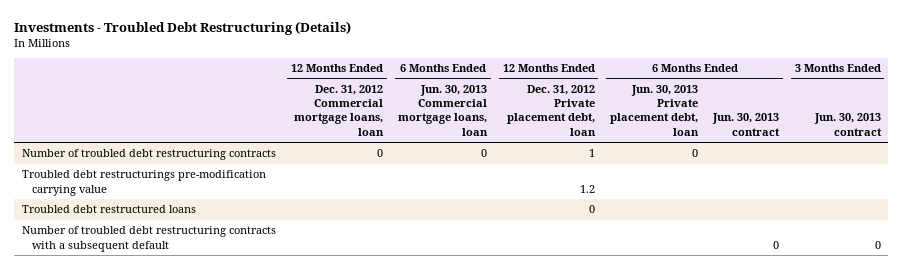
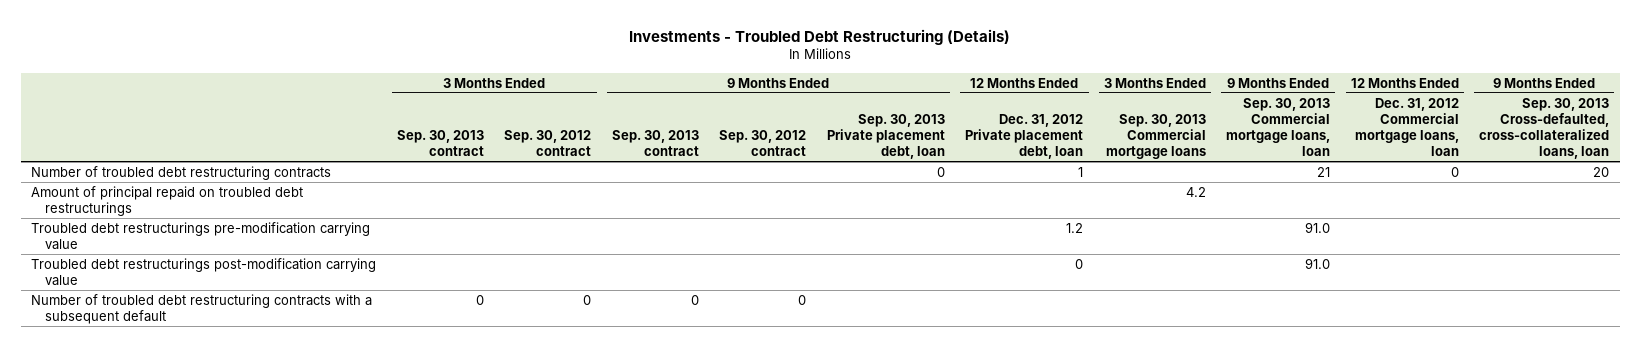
- | 12 Months Ended Dec. 31, 2012 Commercial mortgage loans, loan | 6 Months Ended Jun. 30, 2013 Commercial mortgage loans, loan | 12 Months Ended Dec. 31, 2012 Private placement debt, loan | 6 Months Ended Jun. 30, 2013 Private placement debt, loan | 6 Months Ended Jun. 30, 2013 contract | 3 Months Ended Jun. 30, 2013 contract
+ | 3 Months Ended Sep. 30, 2013 contract | 3 Months Ended Sep. 30, 2012 contract | 9 Months Ended Sep. 30, 2013 contract | 9 Months Ended Sep. 30, 2012 contract | 9 Months Ended Sep. 30, 2013 Private placement debt, loan | 12 Months Ended Dec. 31, 2012 Private placement debt, loan | 3 Months Ended Sep. 30, 2013 Commercial mortgage loans | 9 Months Ended Sep. 30, 2013 Commercial mortgage loans, loan | 12 Months Ended Dec. 31, 2012 Commercial mortgage loans, loan | 9 Months Ended Sep. 30, 2013 Cross-defaulted, cross-collateralized loans, loan
+ Amount of principal repaid on troubled debt restructurings | | | | | | | 4.2 | | |
- Troubled debt restructured loans | | | 0 | | |
+ Troubled debt restructurings post-modification carrying value | | | | | | 0 | | 91.0 | |

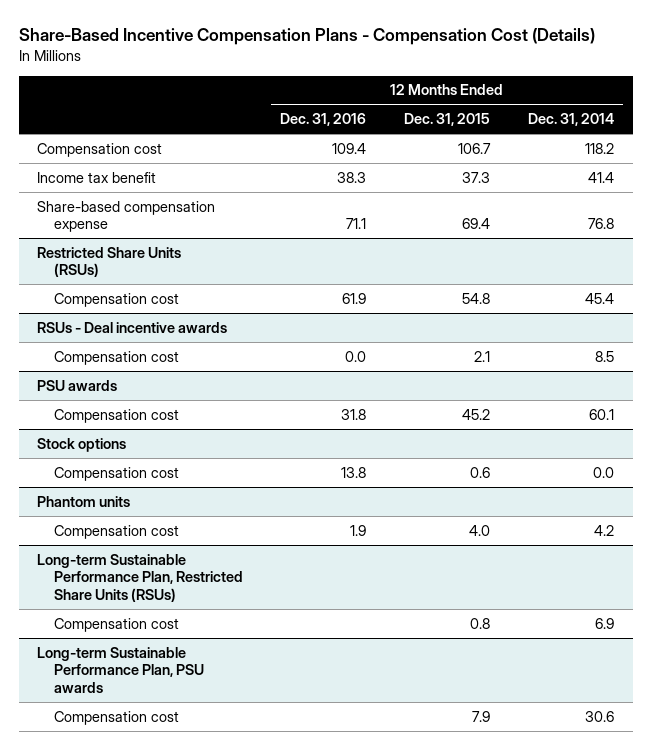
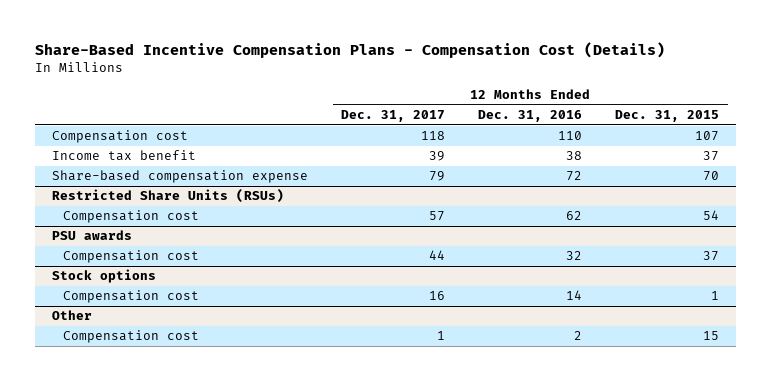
- | 12 Months Ended Dec. 31, 2016 | 12 Months Ended Dec. 31, 2015 | 12 Months Ended Dec. 31, 2014
+ | 12 Months Ended Dec. 31, 2017 | 12 Months Ended Dec. 31, 2016 | 12 Months Ended Dec. 31, 2015
- Compensation cost | 109.4 | 106.7 | 118.2
- Income tax benefit | 38.3 | 37.3 | 41.4
- Share-based compensation expense | 71.1 | 69.4 | 76.8
+ Compensation cost | 118 | 110 | 107
+ Income tax benefit | 39 | 38 | 37
+ Share-based compensation expense | 79 | 72 | 70
@ Restricted Share Units (RSUs)
- Compensation cost | 61.9 | 54.8 | 45.4
- RSUs - Deal incentive awards
- Compensation cost | 0.0 | 2.1 | 8.5
@ Restricted Share Units (RSUs)
+ Compensation cost | 57 | 62 | 54
@ PSU awards
- Compensation cost | 31.8 | 45.2 | 60.1
+ Compensation cost | 44 | 32 | 37
@ Stock options
- Compensation cost | 13.8 | 0.6 | 0.0
- Phantom units
- Compensation cost | 1.9 | 4.0 | 4.2
- Long-term Sustainable Performance Plan, Restricted Share Units (RSUs)
- Compensation cost | | 0.8 | 6.9
- Long-term Sustainable Performance Plan, PSU awards
- Compensation cost | | 7.9 | 30.6
@ Stock options
+ Compensation cost | 16 | 14 | 1
+ Other
+ Compensation cost | 1 | 2 | 15

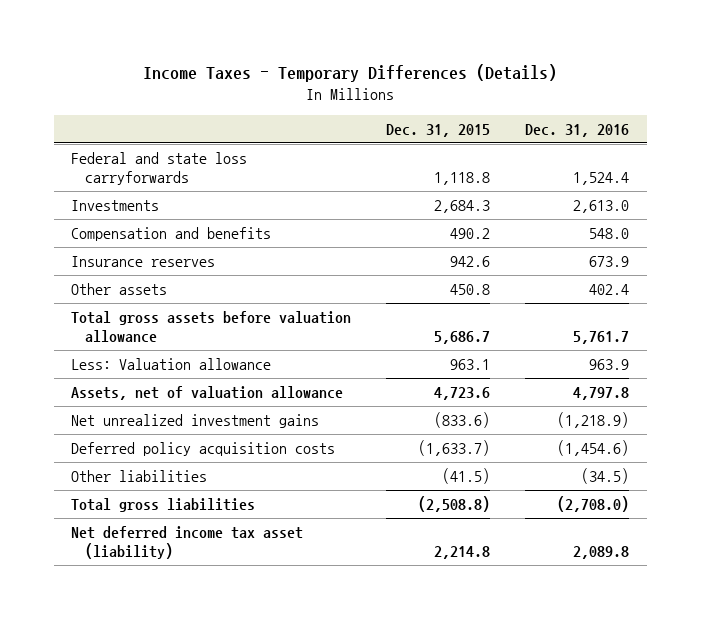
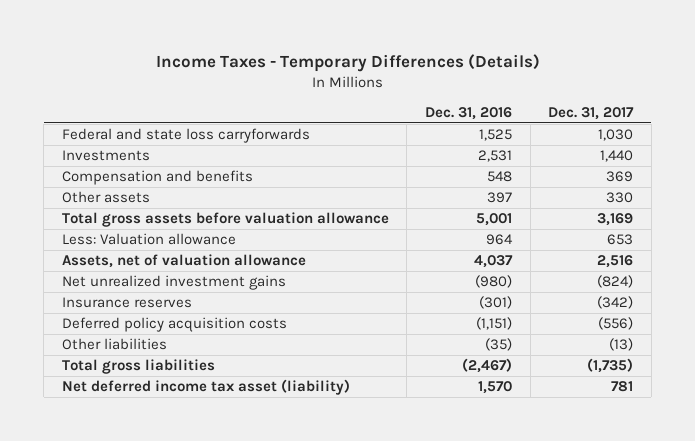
- | Dec. 31, 2015 | Dec. 31, 2016
+ | Dec. 31, 2016 | Dec. 31, 2017
- Federal and state loss carryforwards | 1,118.8 | 1,524.4
- Investments | 2,684.3 | 2,613.0
- Compensation and benefits | 490.2 | 548.0
- Insurance reserves | 942.6 | 673.9
- Other assets | 450.8 | 402.4
- Total gross assets before valuation allowance | 5,686.7 | 5,761.7
- Less: Valuation allowance | 963.1 | 963.9
- Assets, net of valuation allowance | 4,723.6 | 4,797.8
- Net unrealized investment gains | (833.6) | (1,218.9)
- Deferred policy acquisition costs | (1,633.7) | (1,454.6)
- Other liabilities | (41.5) | (34.5)
- Total gross liabilities | (2,508.8) | (2,708.0)
- Net deferred income tax asset (liability) | 2,214.8 | 2,089.8
+ Federal and state loss carryforwards | 1,525 | 1,030
+ Investments | 2,531 | 1,440
+ Compensation and benefits | 548 | 369
+ Other assets | 397 | 330
+ Total gross assets before valuation allowance | 5,001 | 3,169
+ Less: Valuation allowance | 964 | 653
+ Assets, net of valuation allowance | 4,037 | 2,516
+ Net unrealized investment gains | (980) | (824)
+ Insurance reserves | (301) | (342)
+ Deferred policy acquisition costs | (1,151) | (556)
+ Other liabilities | (35) | (13)
+ Total gross liabilities | (2,467) | (1,735)
+ Net deferred income tax asset (liability) | 1,570 | 781

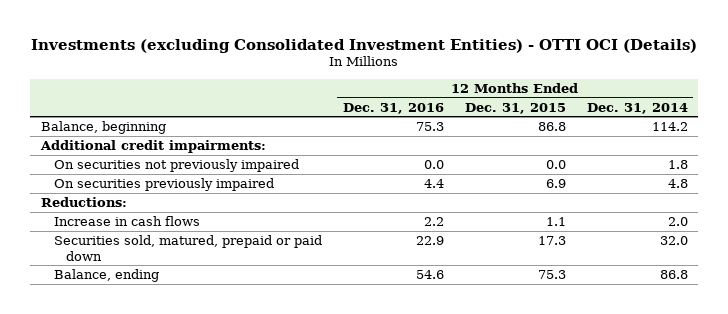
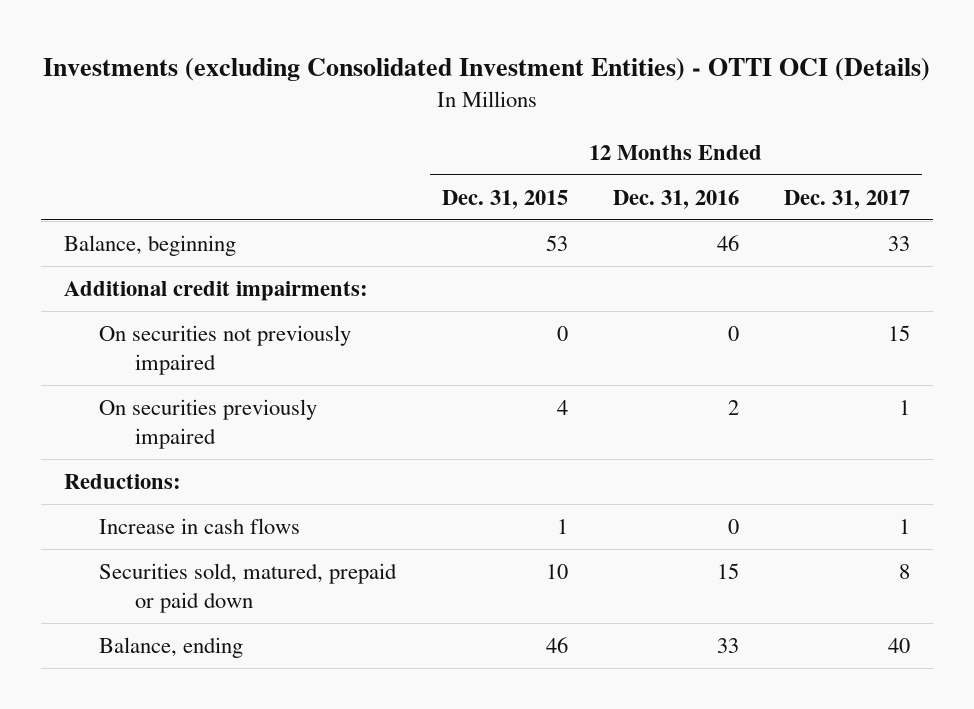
- | 12 Months Ended Dec. 31, 2016 | 12 Months Ended Dec. 31, 2015 | 12 Months Ended Dec. 31, 2014
+ | 12 Months Ended Dec. 31, 2015 | 12 Months Ended Dec. 31, 2016 | 12 Months Ended Dec. 31, 2017
- Balance, beginning | 75.3 | 86.8 | 114.2
+ Balance, beginning | 53 | 46 | 33
- On securities not previously impaired | 0.0 | 0.0 | 1.8
- On securities previously impaired | 4.4 | 6.9 | 4.8
+ On securities not previously impaired | 0 | 0 | 15
+ On securities previously impaired | 4 | 2 | 1
- Increase in cash flows | 2.2 | 1.1 | 2.0
- Securities sold, matured, prepaid or paid down | 22.9 | 17.3 | 32.0
- Balance, ending | 54.6 | 75.3 | 86.8
+ Increase in cash flows | 1 | 0 | 1
+ Securities sold, matured, prepaid or paid down | 10 | 15 | 8
+ Balance, ending | 46 | 33 | 40

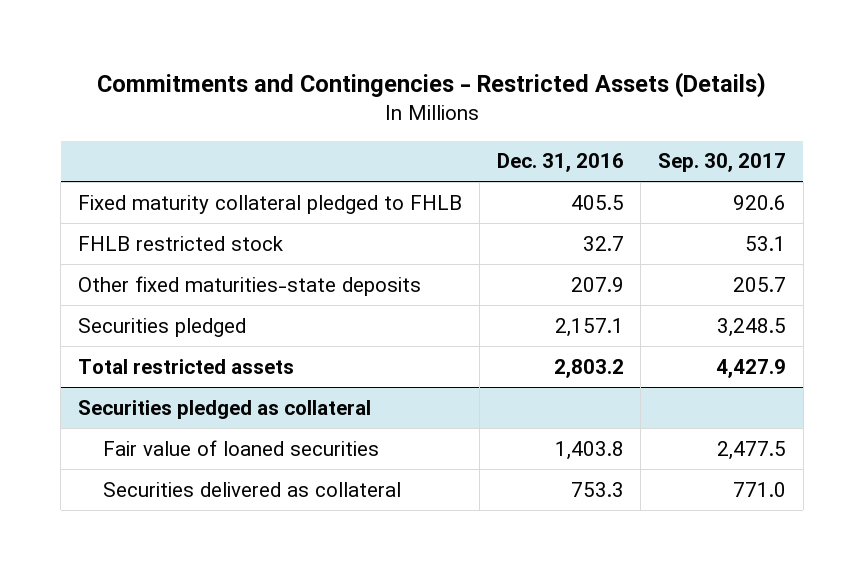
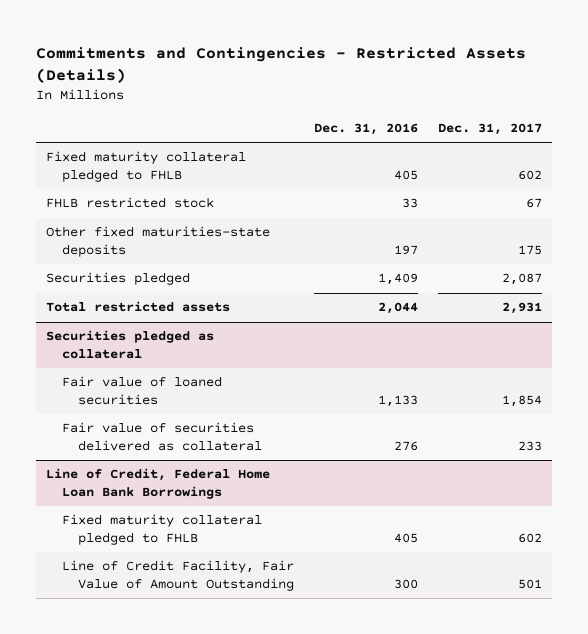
- | Dec. 31, 2016 | Sep. 30, 2017
+ | Dec. 31, 2016 | Dec. 31, 2017
- Fixed maturity collateral pledged to FHLB | 405.5 | 920.6
- FHLB restricted stock | 32.7 | 53.1
- Other fixed maturities-state deposits | 207.9 | 205.7
- Securities pledged | 2,157.1 | 3,248.5
- Total restricted assets | 2,803.2 | 4,427.9
+ Fixed maturity collateral pledged to FHLB | 405 | 602
+ FHLB restricted stock | 33 | 67
+ Other fixed maturities-state deposits | 197 | 175
+ Securities pledged | 1,409 | 2,087
+ Total restricted assets | 2,044 | 2,931
@ Securities pledged as collateral
- Fair value of loaned securities | 1,403.8 | 2,477.5
- Securities delivered as collateral | 753.3 | 771.0
+ Fair value of loaned securities | 1,133 | 1,854
+ Fair value of securities delivered as collateral | 276 | 233
+ Line of Credit, Federal Home Loan Bank Borrowings
+ Fixed maturity collateral pledged to FHLB | 405 | 602
+ Line of Credit Facility, Fair Value of Amount Outstanding | 300 | 501

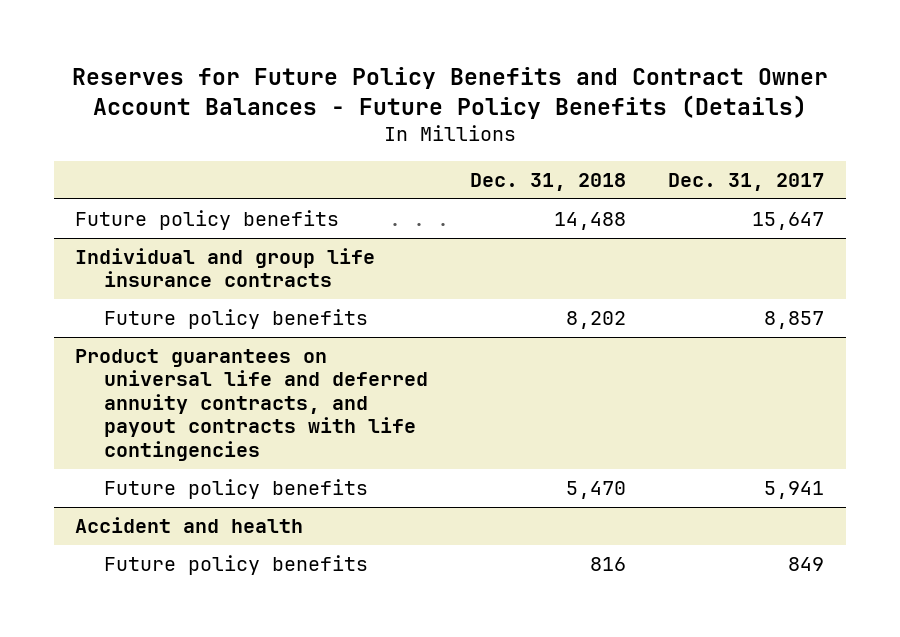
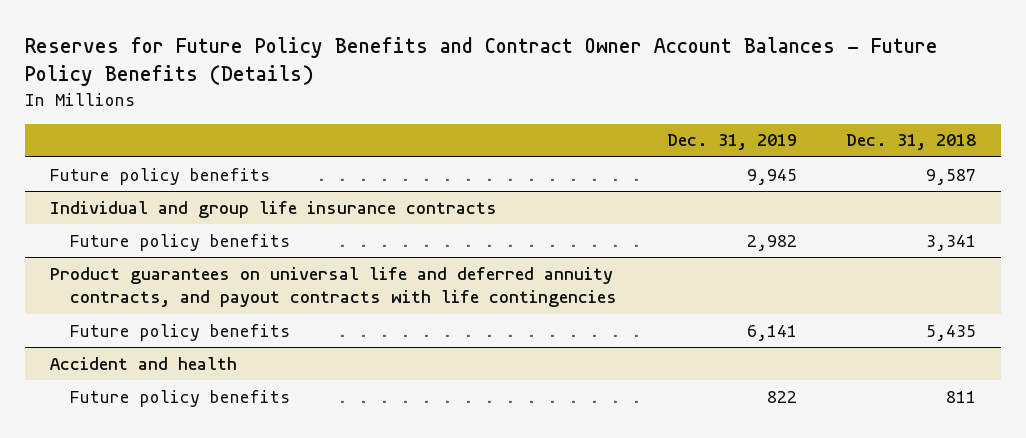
- | Dec. 31, 2018 | Dec. 31, 2017
+ | Dec. 31, 2019 | Dec. 31, 2018
- Future policy benefits | 14,488 | 15,647
+ Future policy benefits | 9,945 | 9,587
@ Individual and group life insurance contracts
- Future policy benefits | 8,202 | 8,857
+ Future policy benefits | 2,982 | 3,341
@ Product guarantees on universal life and deferred annuity contracts, and payout contracts with life contingencies
- Future policy benefits | 5,470 | 5,941
+ Future policy benefits | 6,141 | 5,435
@ Accident and health
- Future policy benefits | 816 | 849
+ Future policy benefits | 822 | 811

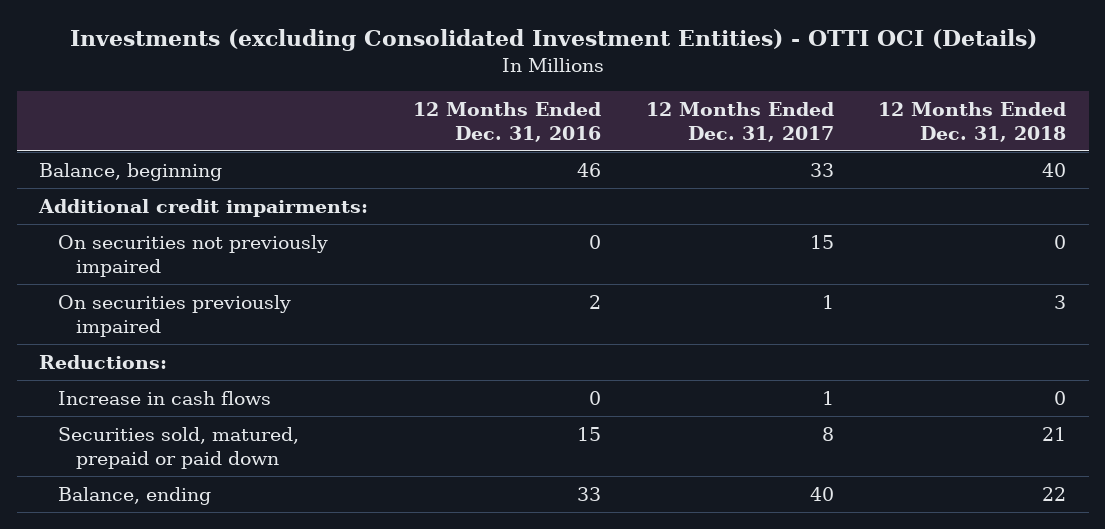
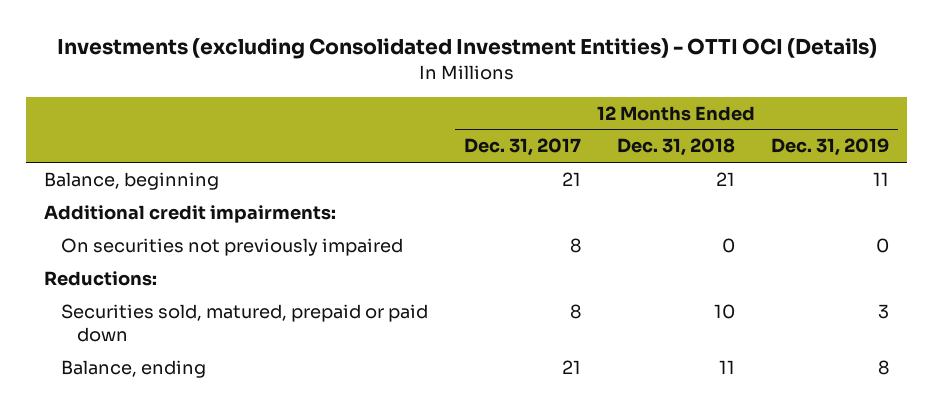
- | 12 Months Ended Dec. 31, 2016 | 12 Months Ended Dec. 31, 2017 | 12 Months Ended Dec. 31, 2018
+ | 12 Months Ended Dec. 31, 2017 | 12 Months Ended Dec. 31, 2018 | 12 Months Ended Dec. 31, 2019
- Balance, beginning | 46 | 33 | 40
+ Balance, beginning | 21 | 21 | 11
- On securities not previously impaired | 0 | 15 | 0
- On securities previously impaired | 2 | 1 | 3
+ On securities not previously impaired | 8 | 0 | 0
- Increase in cash flows | 0 | 1 | 0
- Securities sold, matured, prepaid or paid down | 15 | 8 | 21
- Balance, ending | 33 | 40 | 22
+ Securities sold, matured, prepaid or paid down | 8 | 10 | 3
+ Balance, ending | 21 | 11 | 8

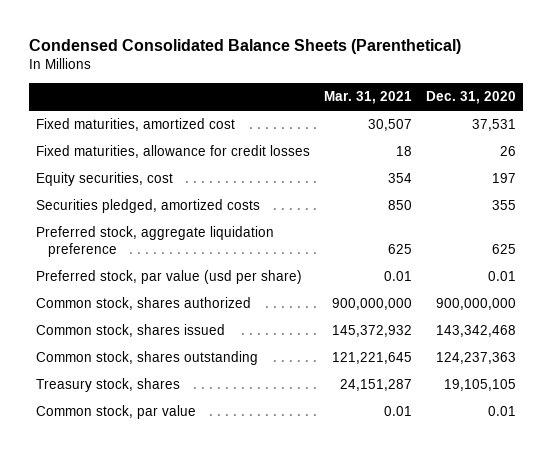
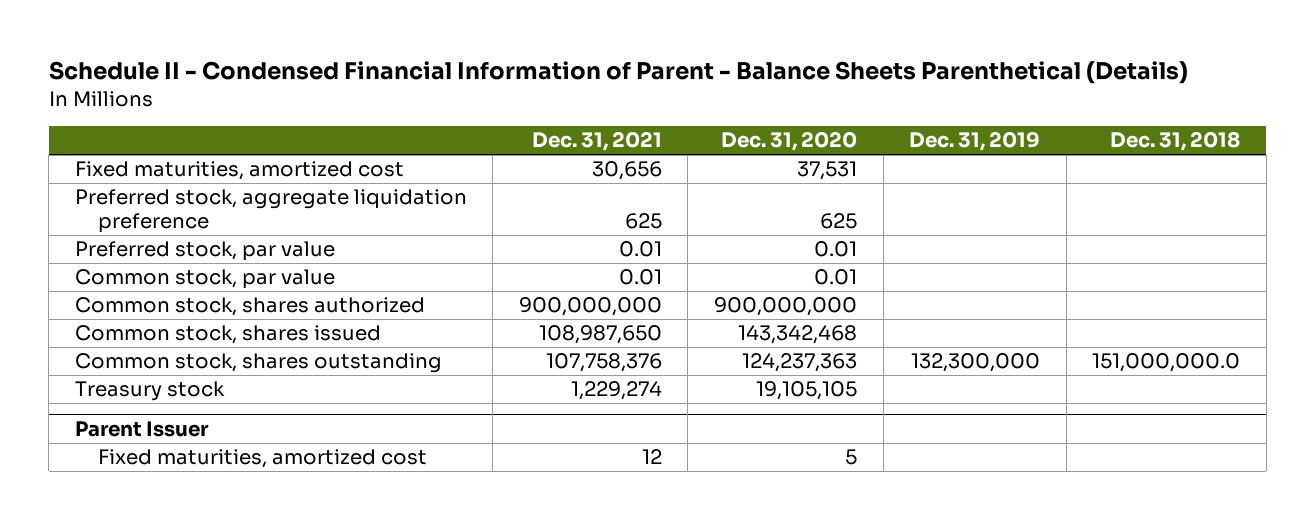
- Condensed Consolidated Balance Sheets (Parenthetical)
+ Schedule II - Condensed Financial Information of Parent - Balance Sheets Parenthetical (Details)
- | Mar. 31, 2021 | Dec. 31, 2020
+ | Dec. 31, 2021 | Dec. 31, 2020 | Dec. 31, 2019 | Dec. 31, 2018
- Fixed maturities, allowance for credit losses | 18 | 26
- Equity securities, cost | 354 | 197
- Securities pledged, amortized costs | 850 | 355
- Preferred stock, par value (usd per share) | 0.01 | 0.01
+ Preferred stock, par value | 0.01 | 0.01 | |
moved up: Common stock, par value | 0.01 | 0.01 | |
- Treasury stock, shares | 24,151,287 | 19,105,105
+ Treasury stock | 1,229,274 | 19,105,105 | |
+ Parent Issuer
+ Fixed maturities, amortized cost | 12 | 5 | |

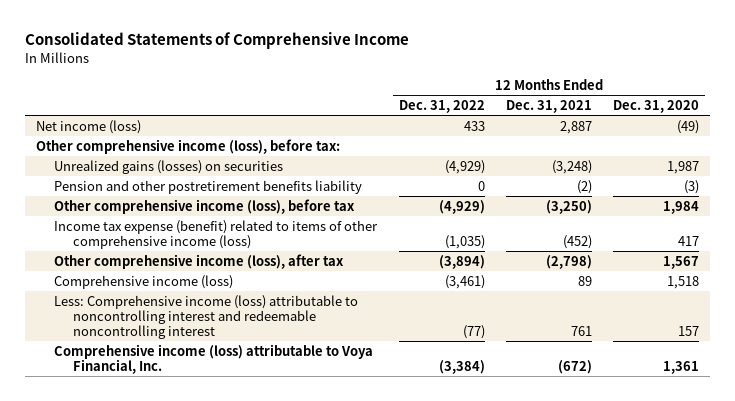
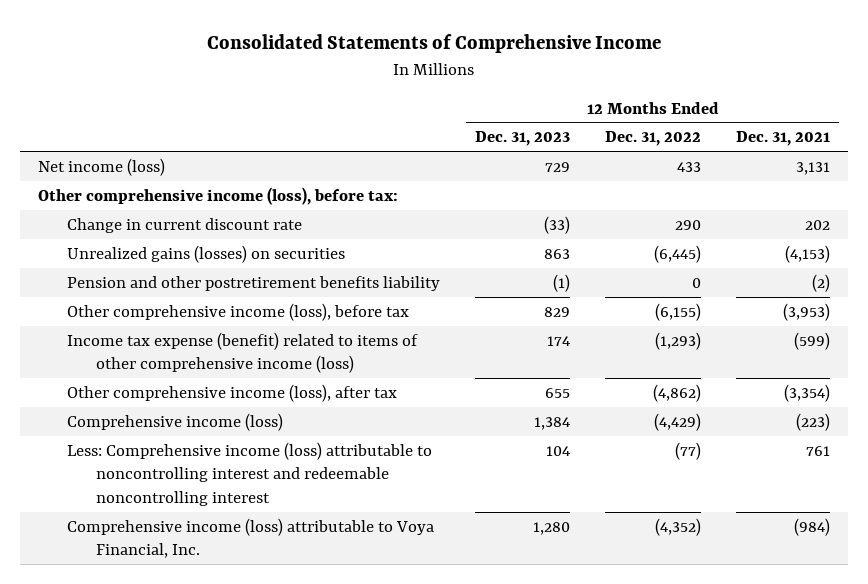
- | 12 Months Ended Dec. 31, 2022 | 12 Months Ended Dec. 31, 2021 | 12 Months Ended Dec. 31, 2020
+ | 12 Months Ended Dec. 31, 2023 | 12 Months Ended Dec. 31, 2022 | 12 Months Ended Dec. 31, 2021
- Net income (loss) | 433 | 2,887 | (49)
+ Net income (loss) | 729 | 433 | 3,131
- Unrealized gains (losses) on securities | (4,929) | (3,248) | 1,987
+ Change in current discount rate | (33) | 290 | 202
+ Unrealized gains (losses) on securities | 863 | (6,445) | (4,153)
- Other comprehensive income (loss), before tax | (4,929) | (3,250) | 1,984
- Income tax expense (benefit) related to items of other comprehensive income (loss) | (1,035) | (452) | 417
- Other comprehensive income (loss), after tax | (3,894) | (2,798) | 1,567
- Comprehensive income (loss) | (3,461) | 89 | 1,518
+ Other comprehensive income (loss), before tax | 829 | (6,155) | (3,953)
+ Income tax expense (benefit) related to items of other comprehensive income (loss) | 174 | (1,293) | (599)
+ Other comprehensive income (loss), after tax | 655 | (4,862) | (3,354)
+ Comprehensive income (loss) | 1,384 | (4,429) | (223)
- Comprehensive income (loss) attributable to Voya Financial, Inc. | (3,384) | (672) | 1,361
+ Comprehensive income (loss) attributable to Voya Financial, Inc. | 1,280 | (4,352) | (984)

